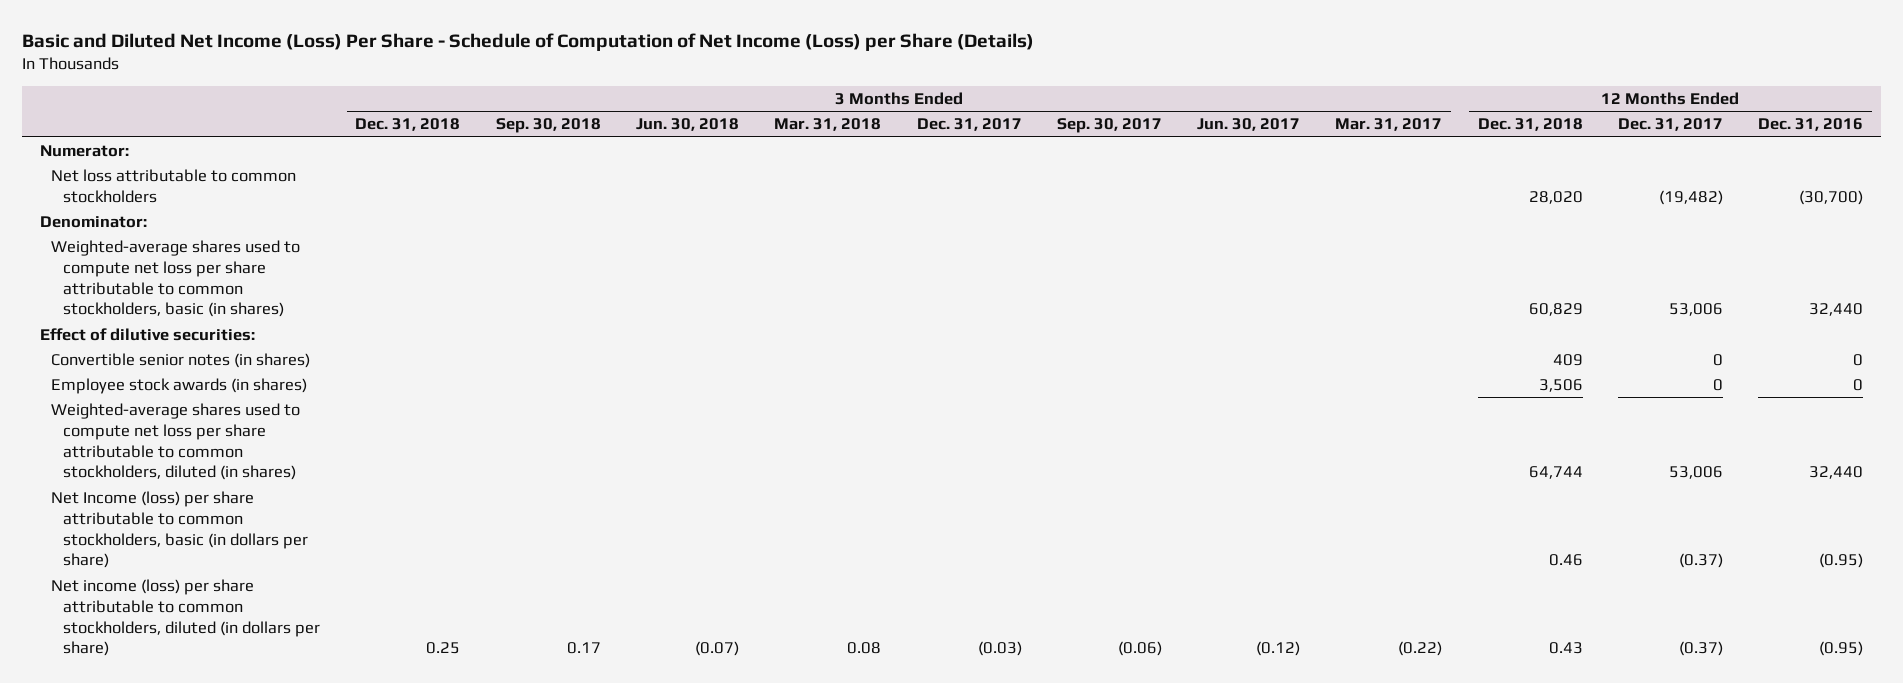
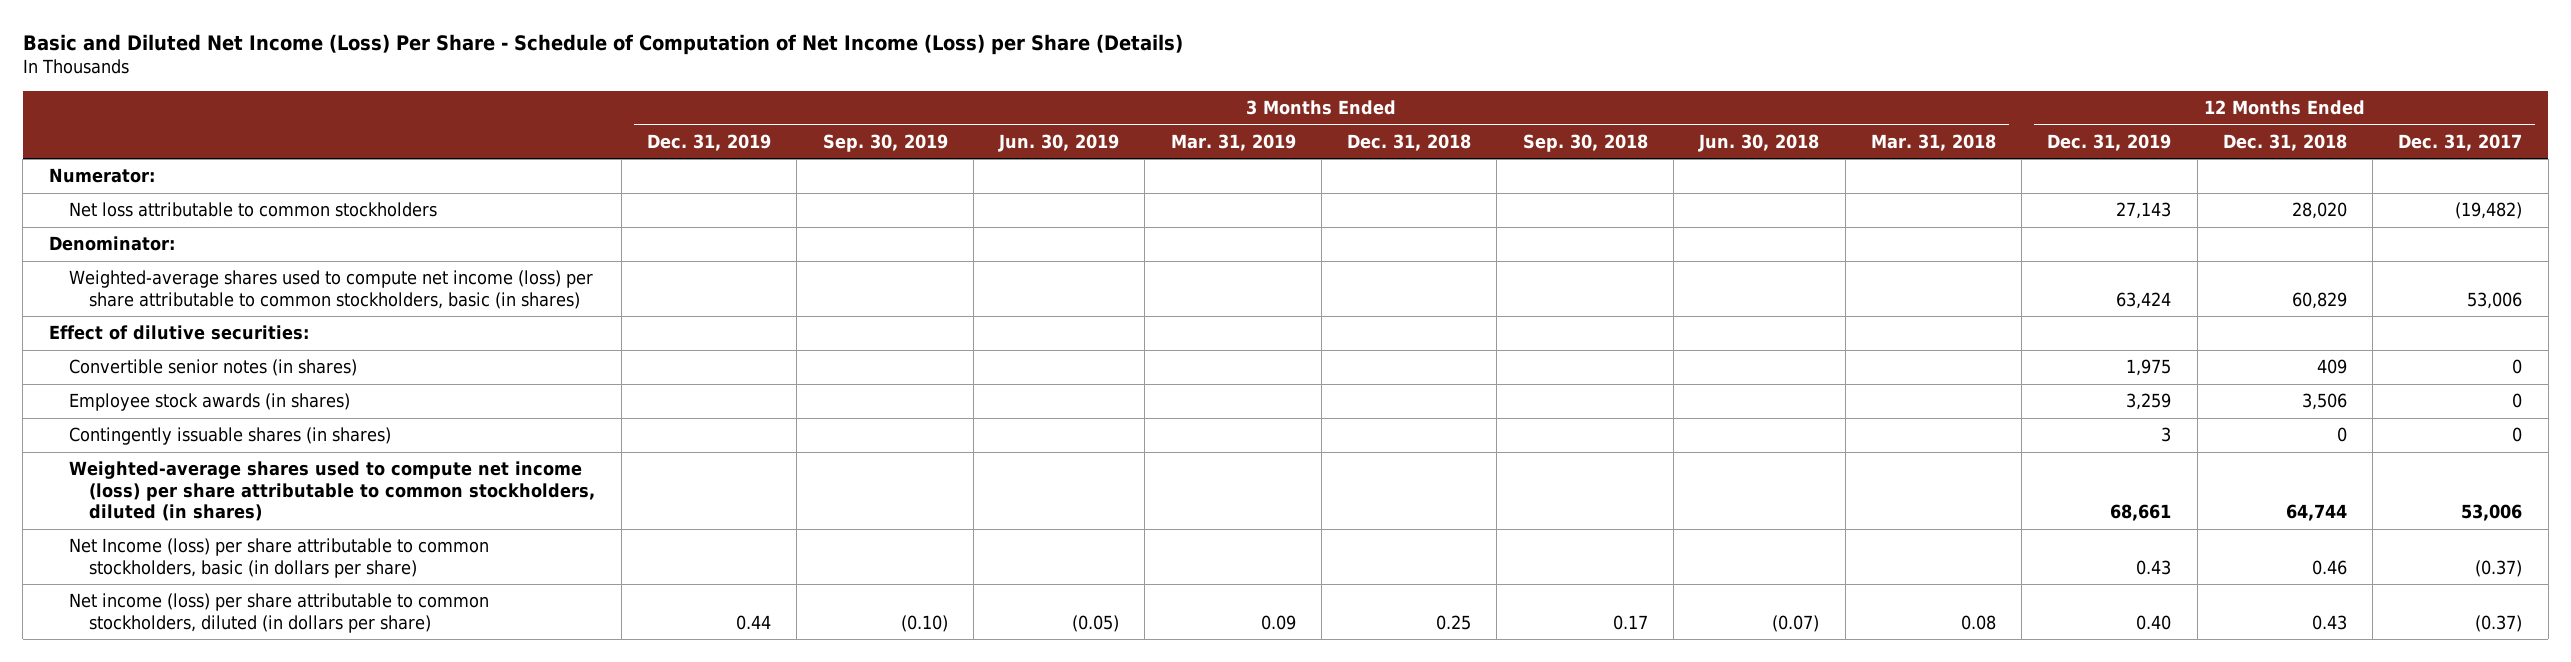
- | 3 Months Ended Dec. 31, 2018 | 3 Months Ended Sep. 30, 2018 | 3 Months Ended Jun. 30, 2018 | 3 Months Ended Mar. 31, 2018 | 3 Months Ended Dec. 31, 2017 | 3 Months Ended Sep. 30, 2017 | 3 Months Ended Jun. 30, 2017 | 3 Months Ended Mar. 31, 2017 | 12 Months Ended Dec. 31, 2018 | 12 Months Ended Dec. 31, 2017 | 12 Months Ended Dec. 31, 2016
+ | 3 Months Ended Dec. 31, 2019 | 3 Months Ended Sep. 30, 2019 | 3 Months Ended Jun. 30, 2019 | 3 Months Ended Mar. 31, 2019 | 3 Months Ended Dec. 31, 2018 | 3 Months Ended Sep. 30, 2018 | 3 Months Ended Jun. 30, 2018 | 3 Months Ended Mar. 31, 2018 | 12 Months Ended Dec. 31, 2019 | 12 Months Ended Dec. 31, 2018 | 12 Months Ended Dec. 31, 2017
- Weighted-average shares used to compute net loss per share attributable to common stockholders, basic (in shares) | | | | | | | | | 60,829 | 53,006 | 32,440
+ Weighted-average shares used to compute net income (loss) per share attributable to common stockholders, basic (in shares) | | | | | | | | | 63,424 | 60,829 | 53,006
- Weighted-average shares used to compute net loss per share attributable to common stockholders, diluted (in shares) | | | | | | | | | 64,744 | 53,006 | 32,440
+ Contingently issuable shares (in shares) | | | | | | | | | 3 | 0 | 0
+ Weighted-average shares used to compute net income (loss) per share attributable to common stockholders, diluted (in shares) | | | | | | | | | 68,661 | 64,744 | 53,006

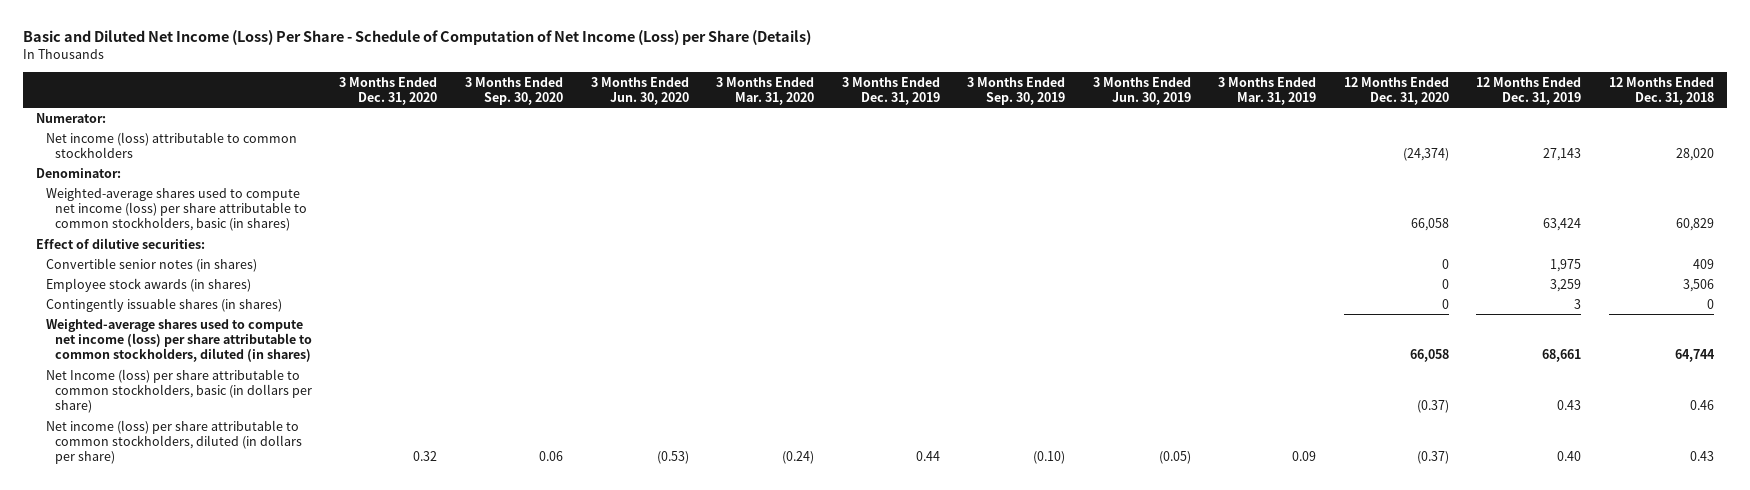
- | 3 Months Ended Dec. 31, 2019 | 3 Months Ended Sep. 30, 2019 | 3 Months Ended Jun. 30, 2019 | 3 Months Ended Mar. 31, 2019 | 3 Months Ended Dec. 31, 2018 | 3 Months Ended Sep. 30, 2018 | 3 Months Ended Jun. 30, 2018 | 3 Months Ended Mar. 31, 2018 | 12 Months Ended Dec. 31, 2019 | 12 Months Ended Dec. 31, 2018 | 12 Months Ended Dec. 31, 2017
+ | 3 Months Ended Dec. 31, 2020 | 3 Months Ended Sep. 30, 2020 | 3 Months Ended Jun. 30, 2020 | 3 Months Ended Mar. 31, 2020 | 3 Months Ended Dec. 31, 2019 | 3 Months Ended Sep. 30, 2019 | 3 Months Ended Jun. 30, 2019 | 3 Months Ended Mar. 31, 2019 | 12 Months Ended Dec. 31, 2020 | 12 Months Ended Dec. 31, 2019 | 12 Months Ended Dec. 31, 2018
- Net loss attributable to common stockholders | | | | | | | | | 27,143 | 28,020 | (19,482)
+ Net income (loss) attributable to common stockholders | | | | | | | | | (24,374) | 27,143 | 28,020

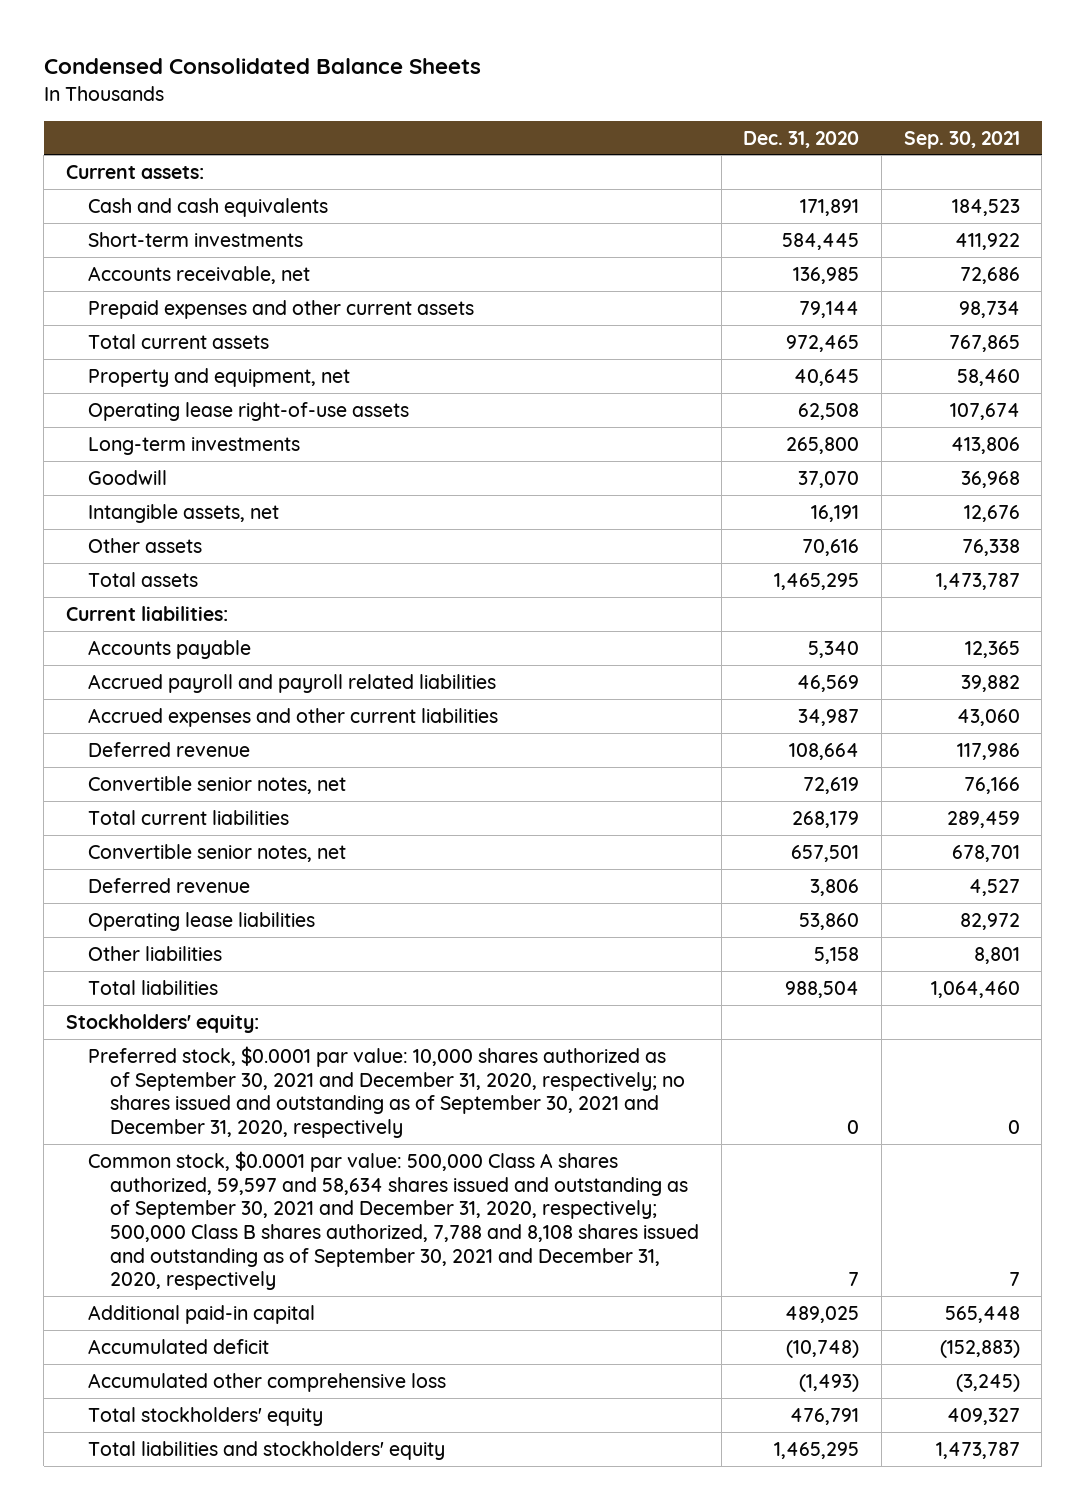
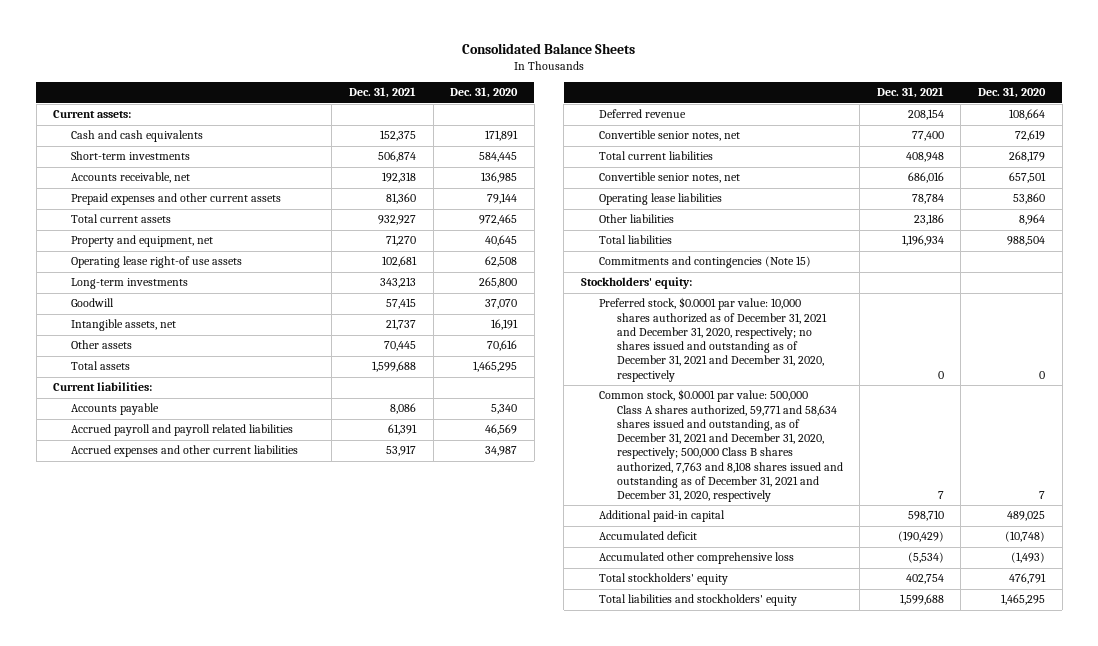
- Condensed Consolidated Balance Sheets
+ Consolidated Balance Sheets
- | Dec. 31, 2020 | Sep. 30, 2021
+ | Dec. 31, 2021 | Dec. 31, 2020
- Operating lease right-of-use assets | 62,508 | 107,674
+ Operating lease right-of use assets | 102,681 | 62,508
- Deferred revenue | 3,806 | 4,527
- Other liabilities | 5,158 | 8,801
+ Other liabilities | 23,186 | 8,964
+ Commitments and contingencies (Note 15)
- Preferred stock, $0.0001 par value: 10,000 shares authorized as of September 30, 2021 and December 31, 2020, respectively; no shares issued and outstanding as of September 30, 2021 and December 31, 2020, respectively | 0 | 0
- Common stock, $0.0001 par value: 500,000 Class A shares authorized, 59,597 and 58,634 shares issued and outstanding as of September 30, 2021 and December 31, 2020, respectively; 500,000 Class B shares authorized, 7,788 and 8,108 shares issued and outstanding as of September 30, 2021 and December 31, 2020, respectively | 7 | 7
+ Preferred stock, $0.0001 par value: 10,000 shares authorized as of December 31, 2021 and December 31, 2020, respectively; no shares issued and outstanding as of December 31, 2021 and December 31, 2020, respectively | 0 | 0
+ Common stock, $0.0001 par value: 500,000 Class A shares authorized, 59,771 and 58,634 shares issued and outstanding, as of December 31, 2021 and December 31, 2020, respectively; 500,000 Class B shares authorized, 7,763 and 8,108 shares issued and outstanding as of December 31, 2021 and December 31, 2020, respectively | 7 | 7

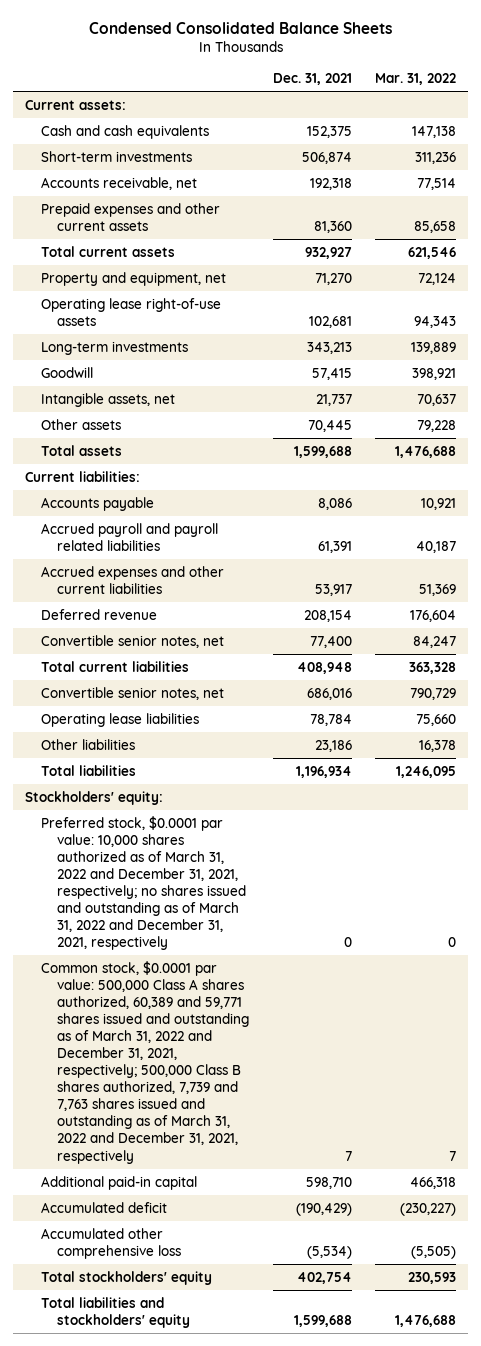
- Consolidated Balance Sheets
+ Condensed Consolidated Balance Sheets
- | Dec. 31, 2021 | Dec. 31, 2020
+ | Dec. 31, 2021 | Mar. 31, 2022
- Operating lease right-of use assets | 102,681 | 62,508
+ Operating lease right-of-use assets | 102,681 | 94,343
- Commitments and contingencies (Note 15)
- Preferred stock, $0.0001 par value: 10,000 shares authorized as of December 31, 2021 and December 31, 2020, respectively; no shares issued and outstanding as of December 31, 2021 and December 31, 2020, respectively | 0 | 0
- Common stock, $0.0001 par value: 500,000 Class A shares authorized, 59,771 and 58,634 shares issued and outstanding, as of December 31, 2021 and December 31, 2020, respectively; 500,000 Class B shares authorized, 7,763 and 8,108 shares issued and outstanding as of December 31, 2021 and December 31, 2020, respectively | 7 | 7
+ Preferred stock, $0.0001 par value: 10,000 shares authorized as of March 31, 2022 and December 31, 2021, respectively; no shares issued and outstanding as of March 31, 2022 and December 31, 2021, respectively | 0 | 0
+ Common stock, $0.0001 par value: 500,000 Class A shares authorized, 60,389 and 59,771 shares issued and outstanding as of March 31, 2022 and December 31, 2021, respectively; 500,000 Class B shares authorized, 7,739 and 7,763 shares issued and outstanding as of March 31, 2022 and December 31, 2021, respectively | 7 | 7

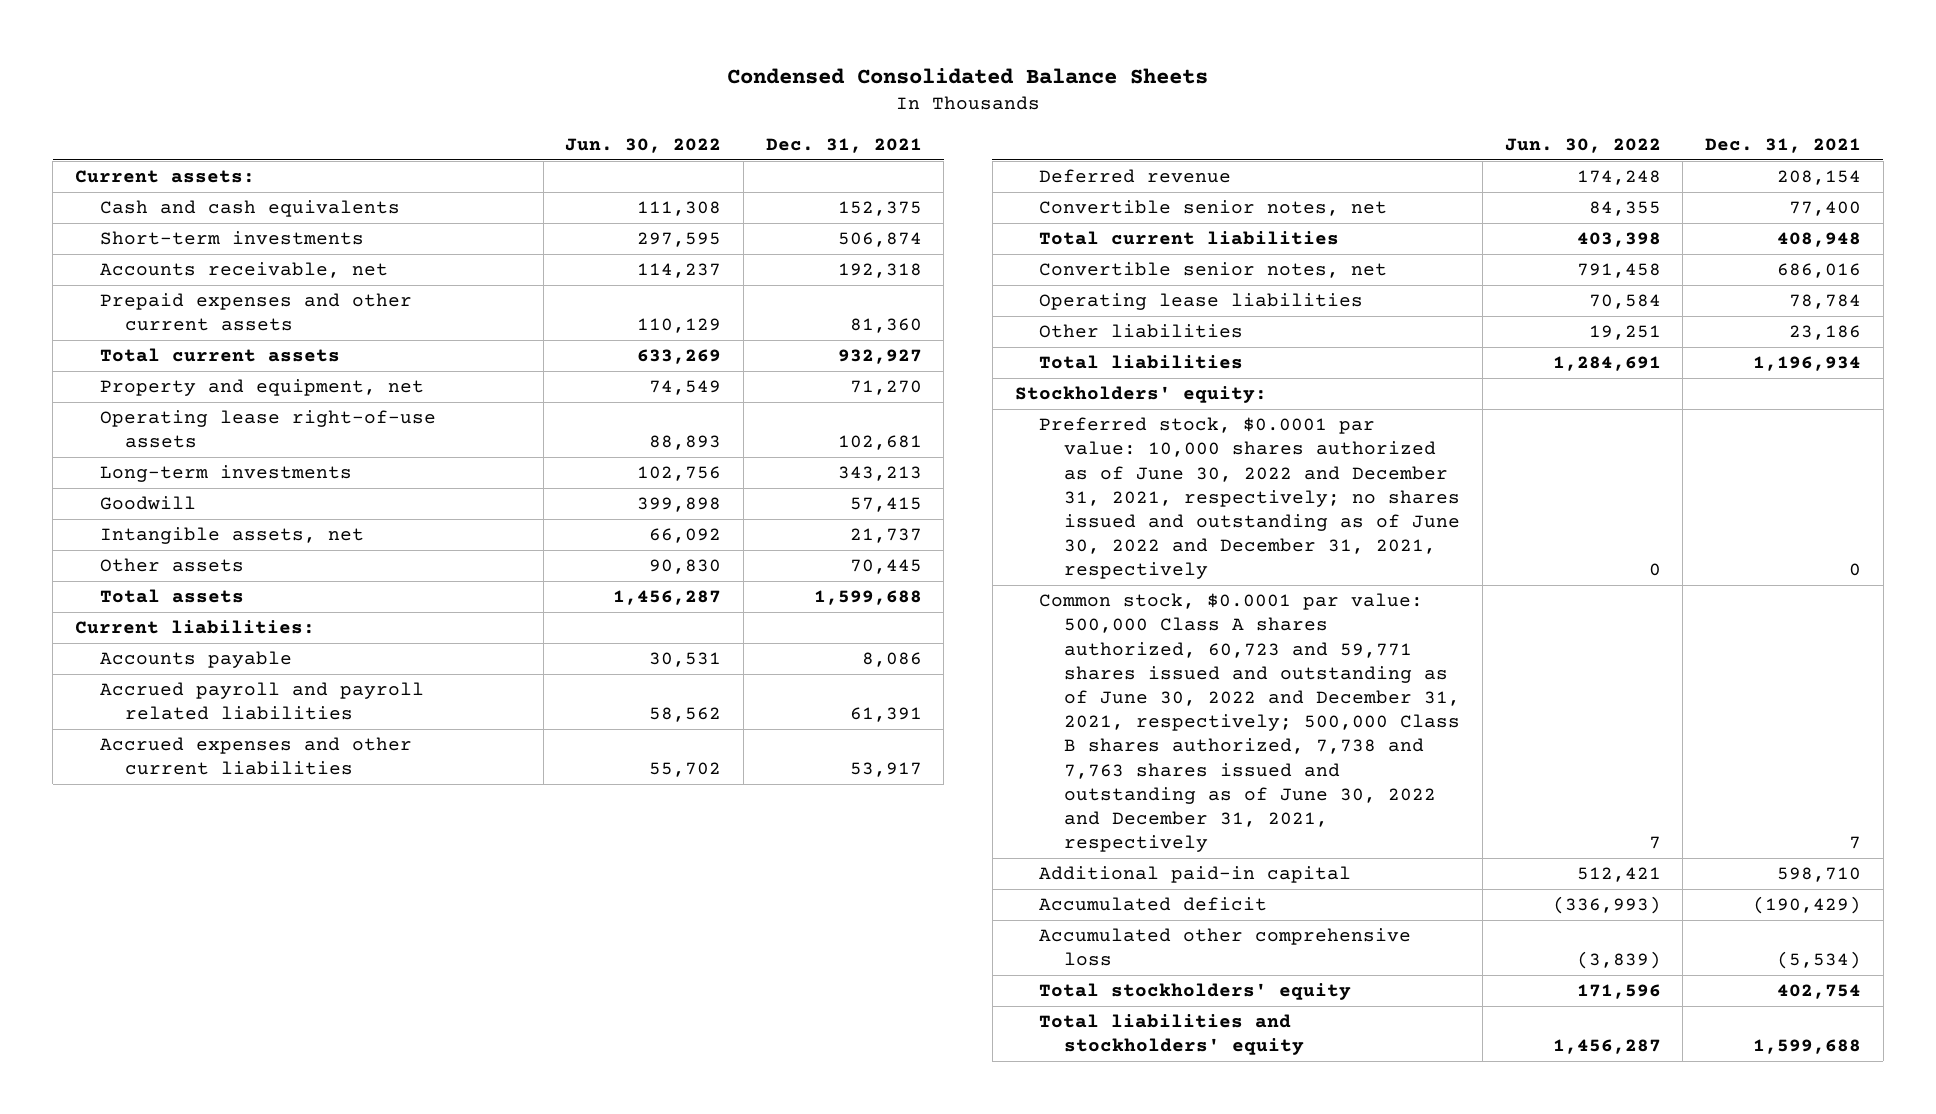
- | Dec. 31, 2021 | Mar. 31, 2022
+ | Jun. 30, 2022 | Dec. 31, 2021
- Preferred stock, $0.0001 par value: 10,000 shares authorized as of March 31, 2022 and December 31, 2021, respectively; no shares issued and outstanding as of March 31, 2022 and December 31, 2021, respectively | 0 | 0
- Common stock, $0.0001 par value: 500,000 Class A shares authorized, 60,389 and 59,771 shares issued and outstanding as of March 31, 2022 and December 31, 2021, respectively; 500,000 Class B shares authorized, 7,739 and 7,763 shares issued and outstanding as of March 31, 2022 and December 31, 2021, respectively | 7 | 7
+ Preferred stock, $0.0001 par value: 10,000 shares authorized as of June 30, 2022 and December 31, 2021, respectively; no shares issued and outstanding as of June 30, 2022 and December 31, 2021, respectively | 0 | 0
+ Common stock, $0.0001 par value: 500,000 Class A shares authorized, 60,723 and 59,771 shares issued and outstanding as of June 30, 2022 and December 31, 2021, respectively; 500,000 Class B shares authorized, 7,738 and 7,763 shares issued and outstanding as of June 30, 2022 and December 31, 2021, respectively | 7 | 7

